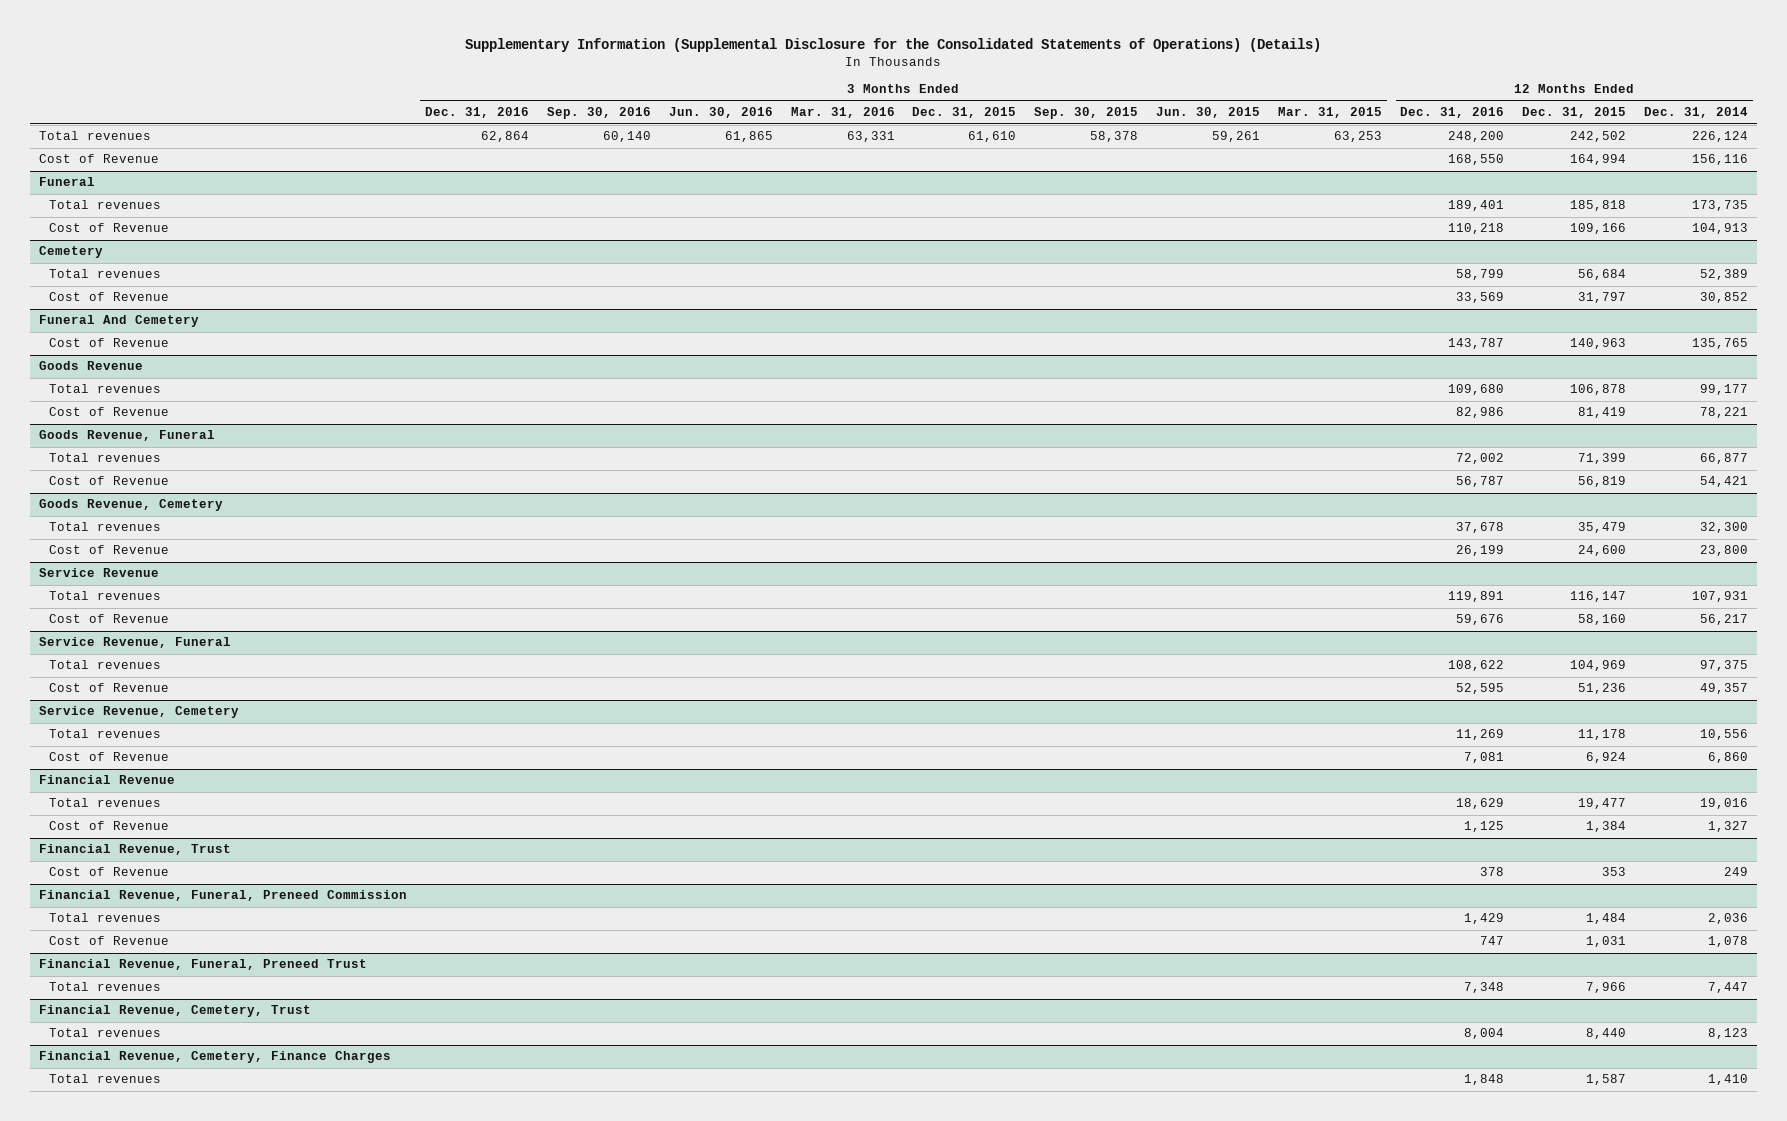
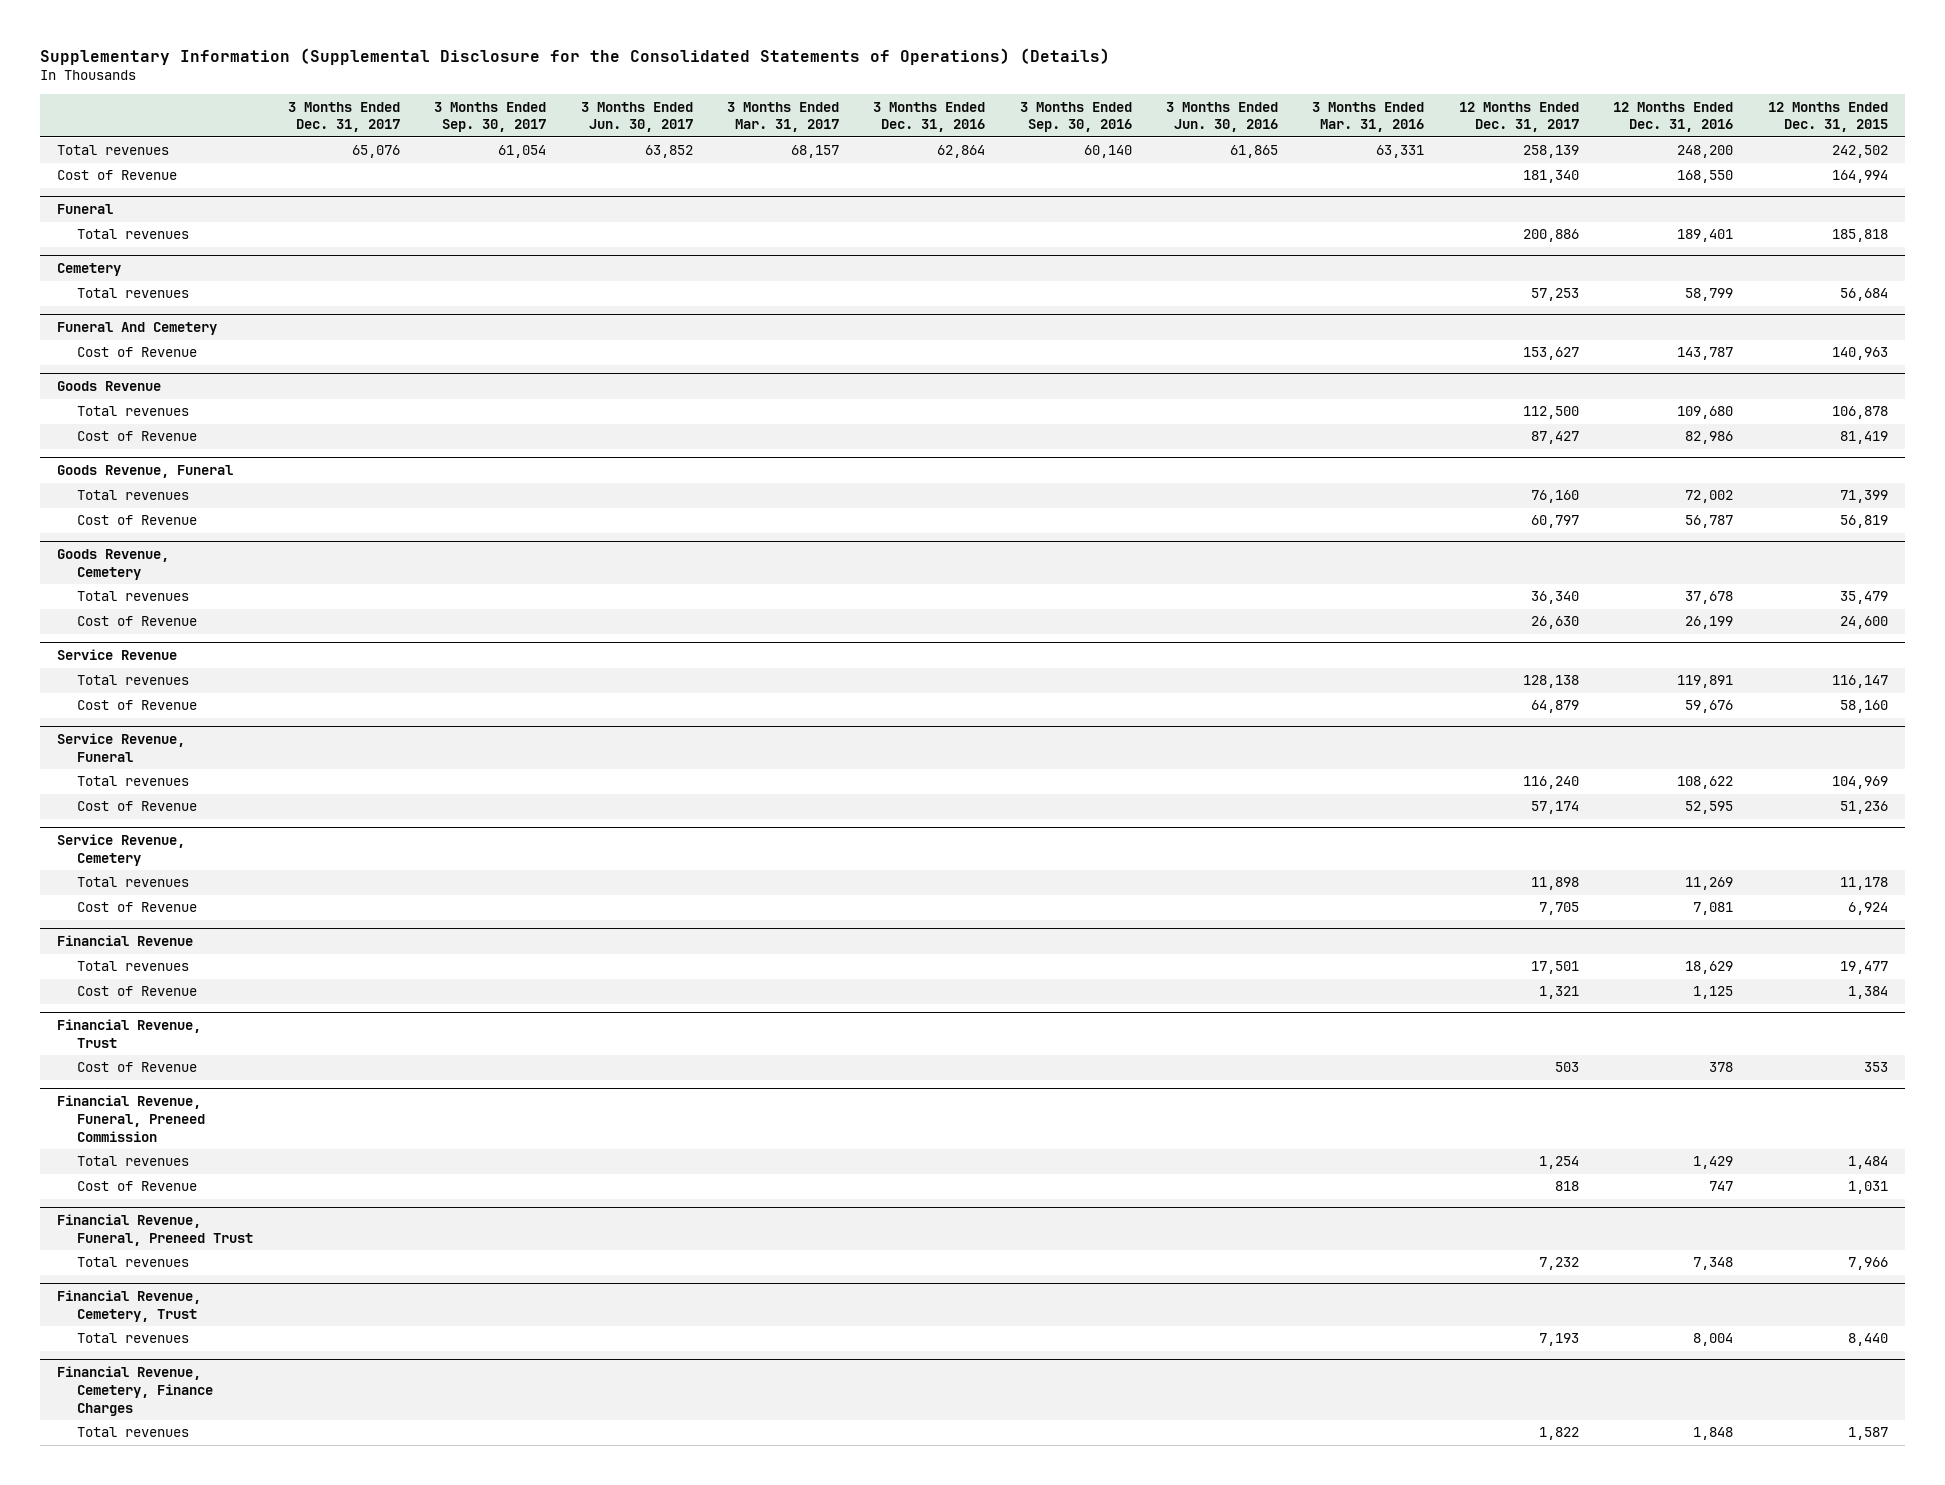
- | 3 Months Ended Dec. 31, 2016 | 3 Months Ended Sep. 30, 2016 | 3 Months Ended Jun. 30, 2016 | 3 Months Ended Mar. 31, 2016 | 3 Months Ended Dec. 31, 2015 | 3 Months Ended Sep. 30, 2015 | 3 Months Ended Jun. 30, 2015 | 3 Months Ended Mar. 31, 2015 | 12 Months Ended Dec. 31, 2016 | 12 Months Ended Dec. 31, 2015 | 12 Months Ended Dec. 31, 2014
+ | 3 Months Ended Dec. 31, 2017 | 3 Months Ended Sep. 30, 2017 | 3 Months Ended Jun. 30, 2017 | 3 Months Ended Mar. 31, 2017 | 3 Months Ended Dec. 31, 2016 | 3 Months Ended Sep. 30, 2016 | 3 Months Ended Jun. 30, 2016 | 3 Months Ended Mar. 31, 2016 | 12 Months Ended Dec. 31, 2017 | 12 Months Ended Dec. 31, 2016 | 12 Months Ended Dec. 31, 2015
@ Funeral
- Cost of Revenue | | | | | | | | | 110,218 | 109,166 | 104,913
@ Cemetery
- Cost of Revenue | | | | | | | | | 33,569 | 31,797 | 30,852

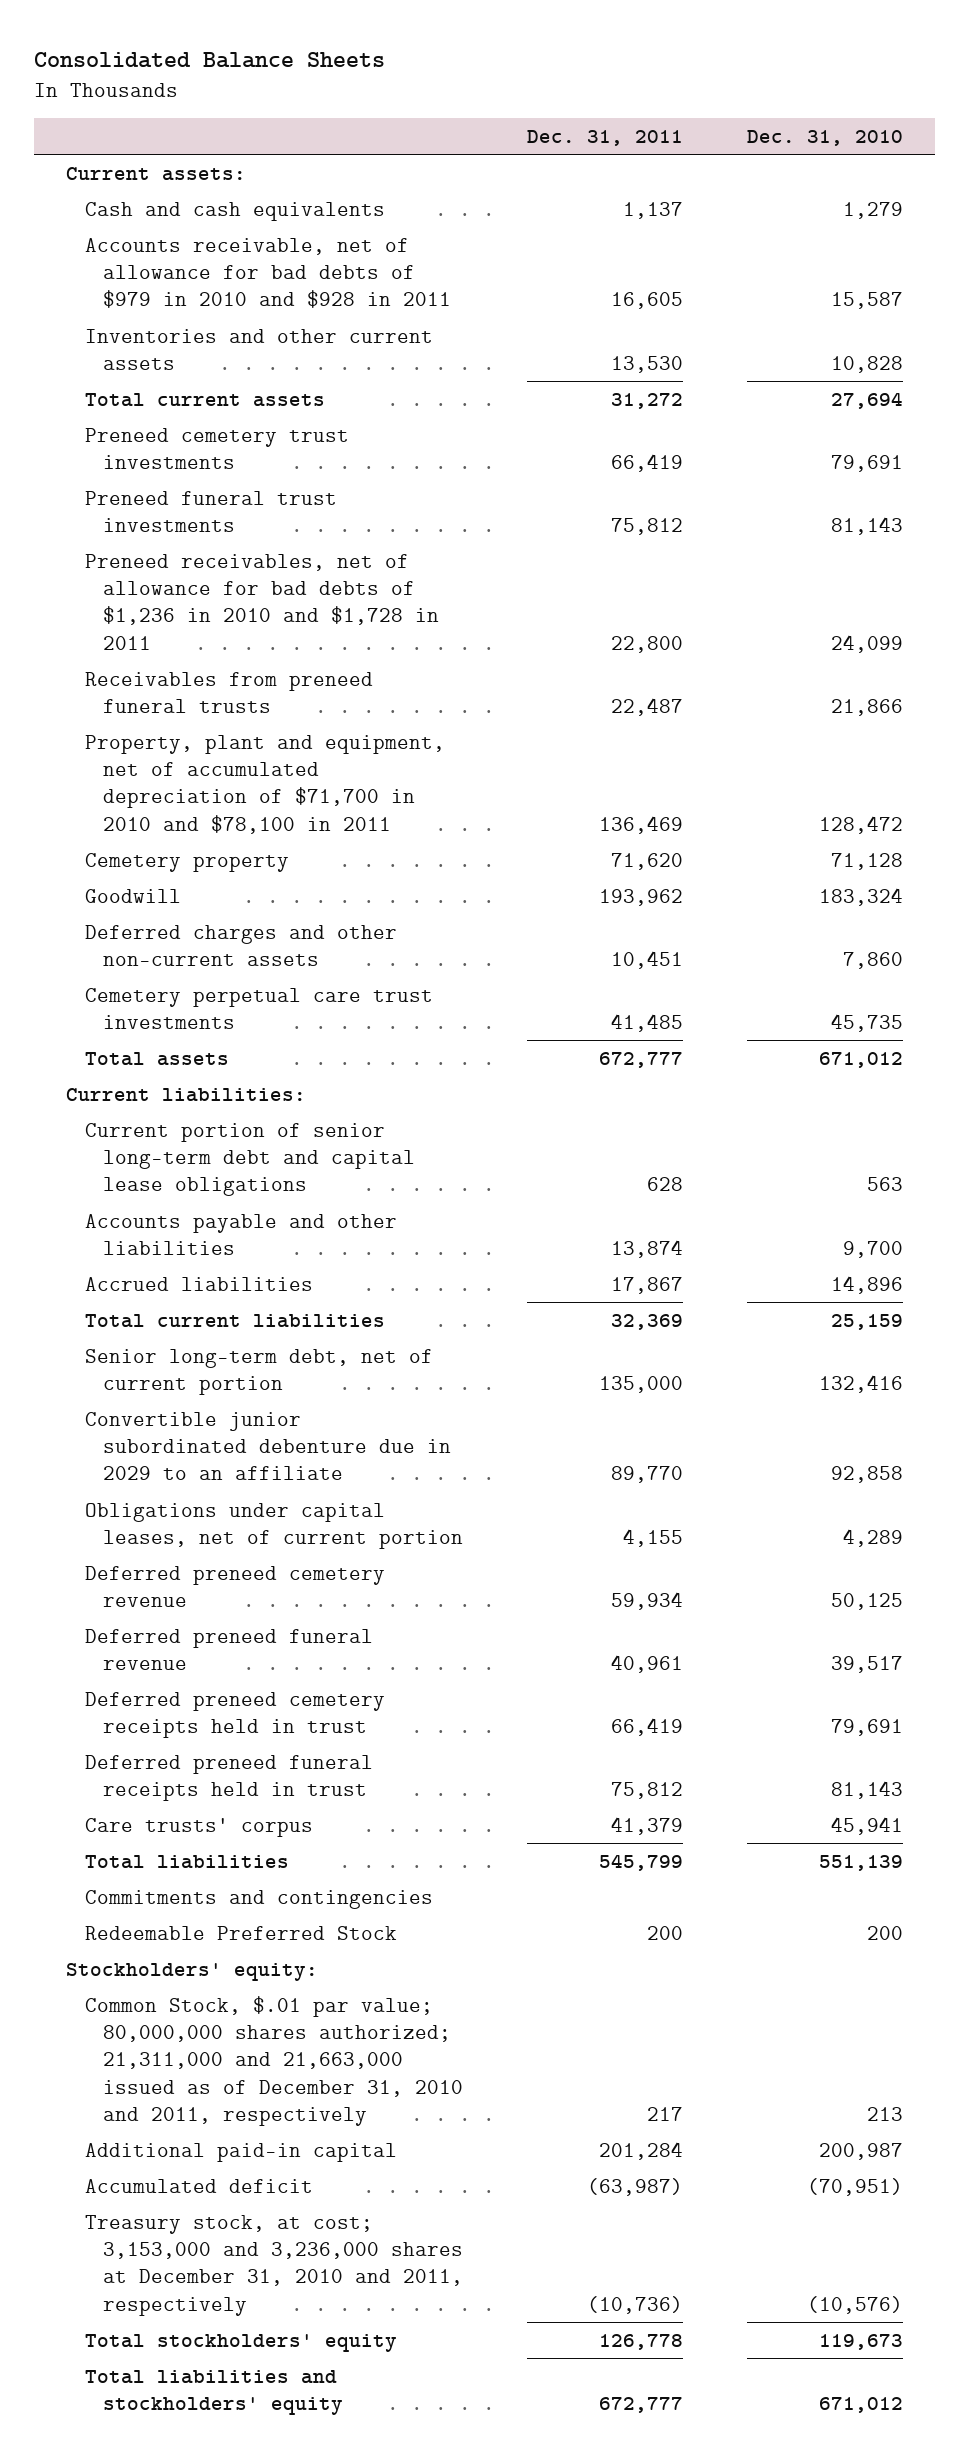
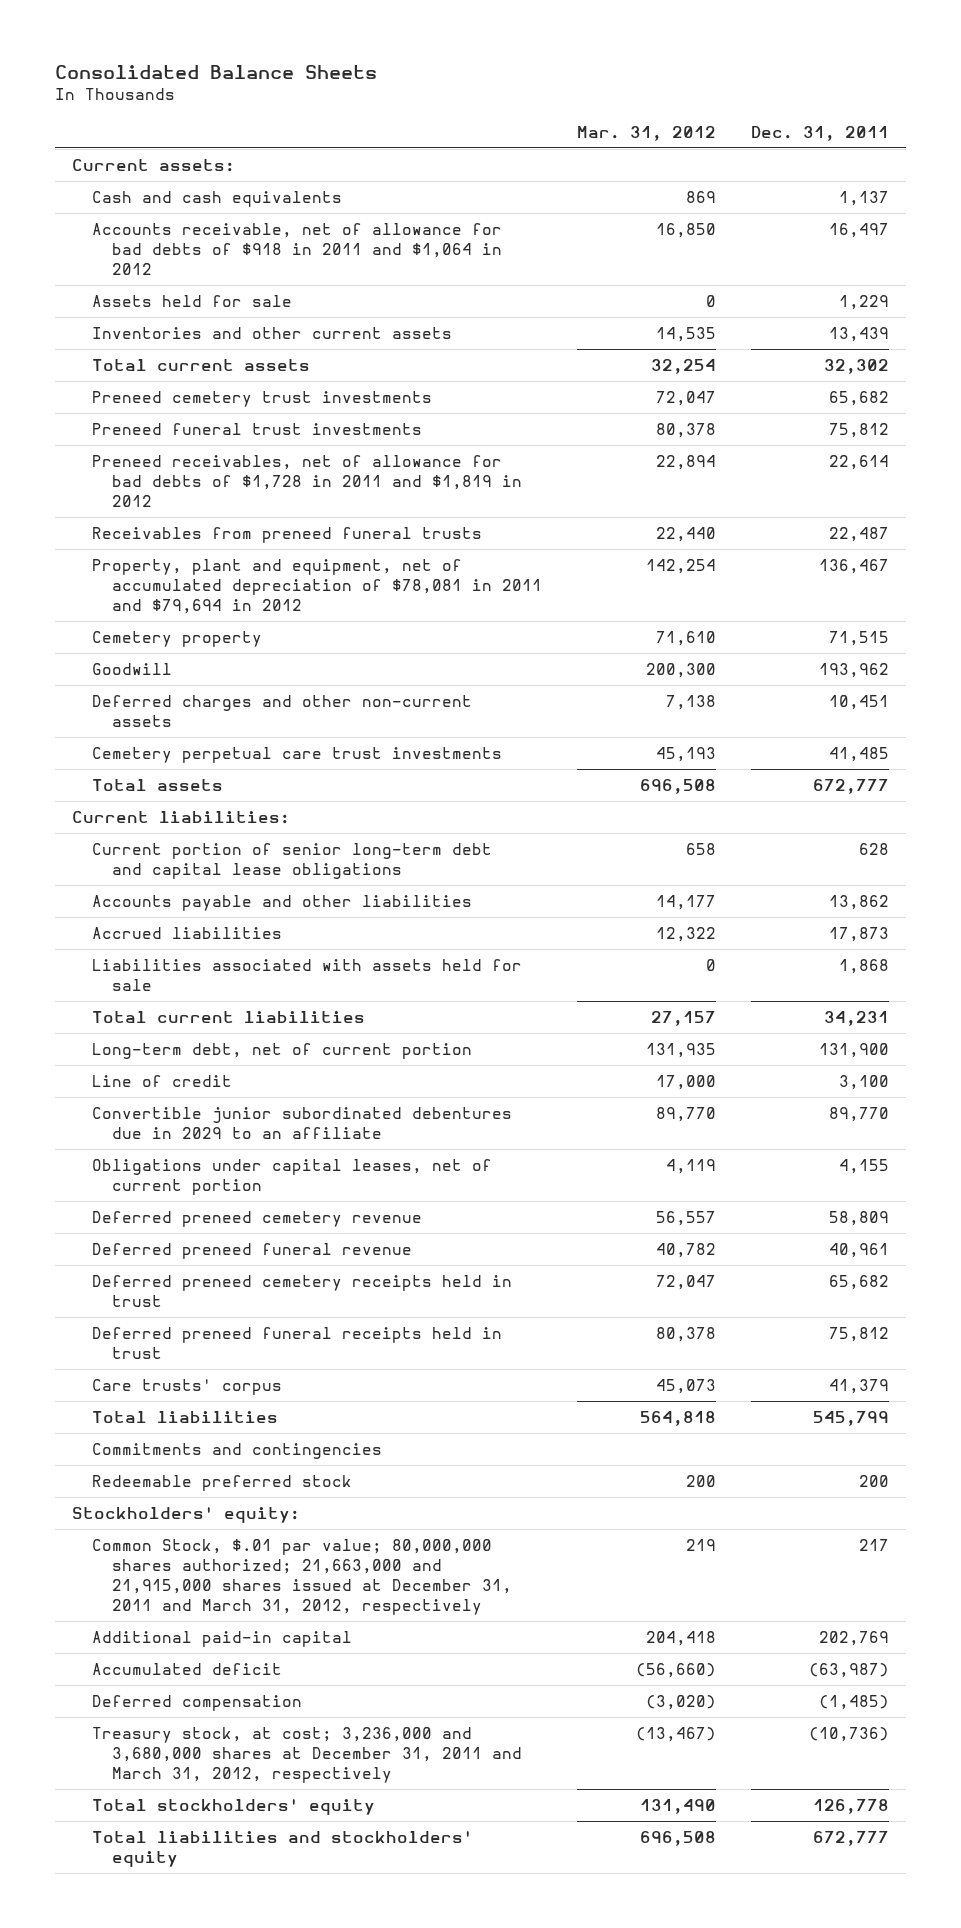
- | Dec. 31, 2011 | Dec. 31, 2010
+ | Mar. 31, 2012 | Dec. 31, 2011
- Accounts receivable, net of allowance for bad debts of $979 in 2010 and $928 in 2011 | 16,605 | 15,587
- Inventories and other current assets | 13,530 | 10,828
- Total current assets | 31,272 | 27,694
- Preneed cemetery trust investments | 66,419 | 79,691
+ Accounts receivable, net of allowance for bad debts of $918 in 2011 and $1,064 in 2012 | 16,850 | 16,497
+ Assets held for sale | 0 | 1,229
+ Inventories and other current assets | 14,535 | 13,439
+ Total current assets | 32,254 | 32,302
+ Preneed cemetery trust investments | 72,047 | 65,682
- Preneed receivables, net of allowance for bad debts of $1,236 in 2010 and $1,728 in 2011 | 22,800 | 24,099
+ Preneed receivables, net of allowance for bad debts of $1,728 in 2011 and $1,819 in 2012 | 22,894 | 22,614
- Property, plant and equipment, net of accumulated depreciation of $71,700 in 2010 and $78,100 in 2011 | 136,469 | 128,472
- Cemetery property | 71,620 | 71,128
+ Property, plant and equipment, net of accumulated depreciation of $78,081 in 2011 and $79,694 in 2012 | 142,254 | 136,467
+ Cemetery property | 71,610 | 71,515
- Accounts payable and other liabilities | 13,874 | 9,700
- Accrued liabilities | 17,867 | 14,896
- Total current liabilities | 32,369 | 25,159
- Senior long-term debt, net of current portion | 135,000 | 132,416
- Convertible junior subordinated debenture due in 2029 to an affiliate | 89,770 | 92,858
+ Accounts payable and other liabilities | 14,177 | 13,862
+ Accrued liabilities | 12,322 | 17,873
+ Liabilities associated with assets held for sale | 0 | 1,868
+ Total current liabilities | 27,157 | 34,231
+ Long-term debt, net of current portion | 131,935 | 131,900
+ Line of credit | 17,000 | 3,100
+ Convertible junior subordinated debentures due in 2029 to an affiliate | 89,770 | 89,770
- Deferred preneed cemetery revenue | 59,934 | 50,125
+ Deferred preneed cemetery revenue | 56,557 | 58,809
- Deferred preneed cemetery receipts held in trust | 66,419 | 79,691
+ Deferred preneed cemetery receipts held in trust | 72,047 | 65,682
- Redeemable Preferred Stock | 200 | 200
+ Redeemable preferred stock | 200 | 200
- Common Stock, $.01 par value; 80,000,000 shares authorized; 21,311,000 and 21,663,000 issued as of December 31, 2010 and 2011, respectively | 217 | 213
- Additional paid-in capital | 201,284 | 200,987
+ Common Stock, $.01 par value; 80,000,000 shares authorized; 21,663,000 and 21,915,000 shares issued at December 31, 2011 and March 31, 2012, respectively | 219 | 217
+ Additional paid-in capital | 204,418 | 202,769
- Treasury stock, at cost; 3,153,000 and 3,236,000 shares at December 31, 2010 and 2011, respectively | (10,736) | (10,576)
+ Deferred compensation | (3,020) | (1,485)
+ Treasury stock, at cost; 3,236,000 and 3,680,000 shares at December 31, 2011 and March 31, 2012, respectively | (13,467) | (10,736)

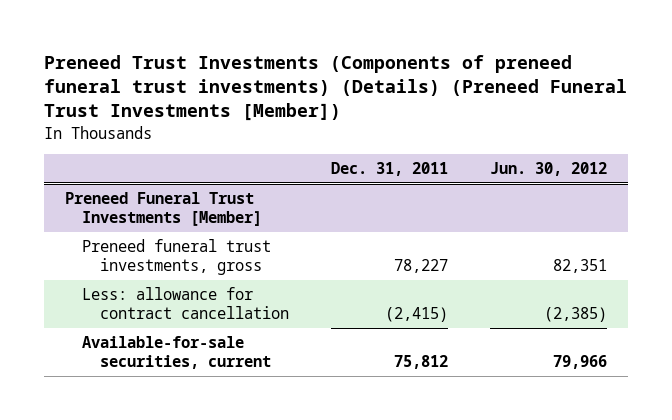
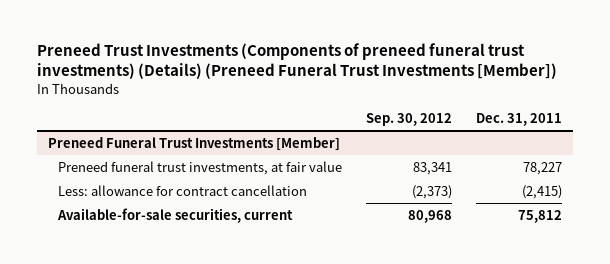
- | Dec. 31, 2011 | Jun. 30, 2012
+ | Sep. 30, 2012 | Dec. 31, 2011
@ Preneed Funeral Trust Investments [Member]
- Preneed funeral trust investments, gross | 78,227 | 82,351
+ Preneed funeral trust investments, at fair value | 83,341 | 78,227

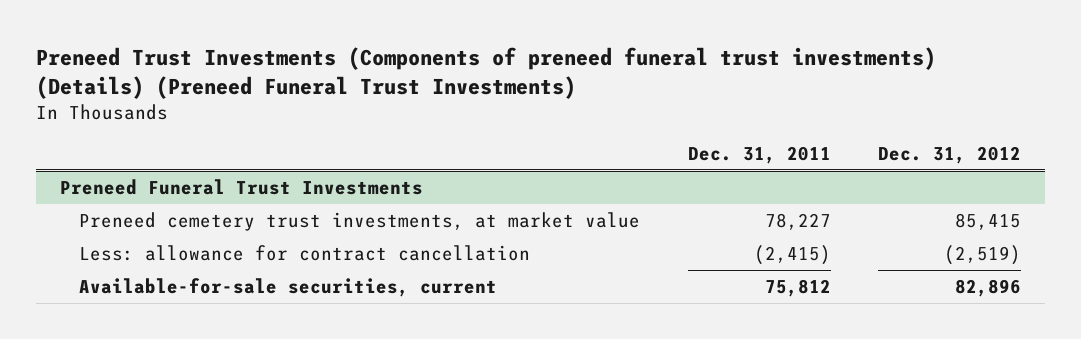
- Preneed Trust Investments (Components of preneed funeral trust investments) (Details) (Preneed Funeral Trust Investments [Member])
+ Preneed Trust Investments (Components of preneed funeral trust investments) (Details) (Preneed Funeral Trust Investments)
- | Sep. 30, 2012 | Dec. 31, 2011
+ | Dec. 31, 2011 | Dec. 31, 2012
- Preneed Funeral Trust Investments [Member]
- Preneed funeral trust investments, at fair value | 83,341 | 78,227
+ Preneed Funeral Trust Investments
+ Preneed cemetery trust investments, at market value | 78,227 | 85,415

